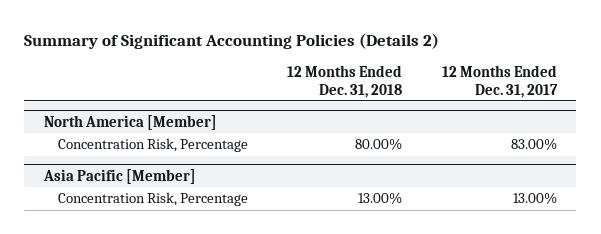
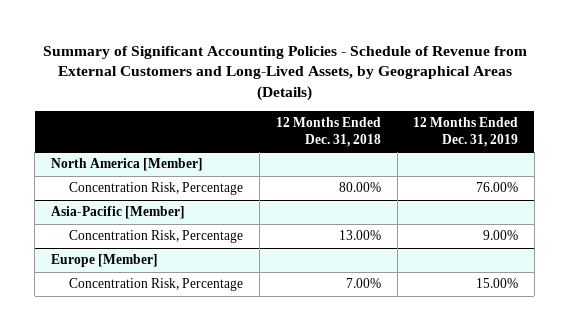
- Summary of Significant Accounting Policies (Details 2)
+ Summary of Significant Accounting Policies - Schedule of Revenue from External Customers and Long-Lived Assets, by Geographical Areas (Details)
- | 12 Months Ended Dec. 31, 2018 | 12 Months Ended Dec. 31, 2017
+ | 12 Months Ended Dec. 31, 2018 | 12 Months Ended Dec. 31, 2019
- Asia Pacific [Member]
+ Asia-Pacific [Member]
+ Europe [Member]
+ Concentration Risk, Percentage | 7.00% | 15.00%

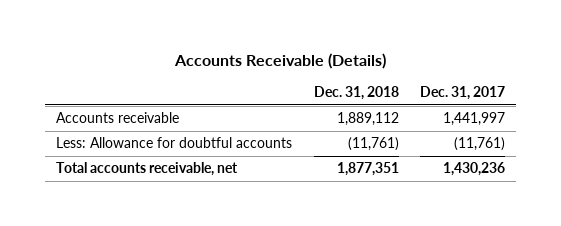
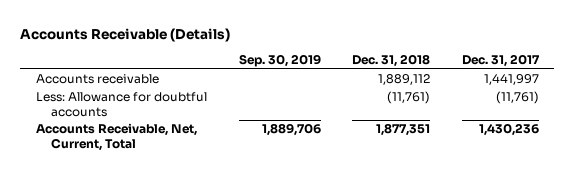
- | Dec. 31, 2018 | Dec. 31, 2017
+ | Sep. 30, 2019 | Dec. 31, 2018 | Dec. 31, 2017
- Total accounts receivable, net | 1,877,351 | 1,430,236
+ Accounts Receivable, Net, Current, Total | 1,889,706 | 1,877,351 | 1,430,236

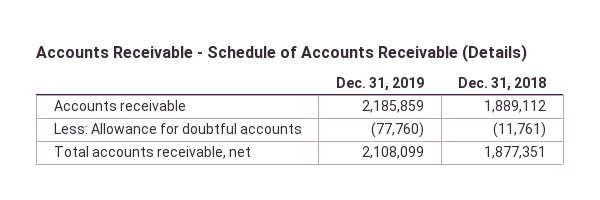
- Accounts Receivable (Details)
+ Accounts Receivable - Schedule of Accounts Receivable (Details)
- | Sep. 30, 2019 | Dec. 31, 2018 | Dec. 31, 2017
+ | Dec. 31, 2019 | Dec. 31, 2018
- Accounts Receivable, Net, Current, Total | 1,889,706 | 1,877,351 | 1,430,236
+ Total accounts receivable, net | 2,108,099 | 1,877,351

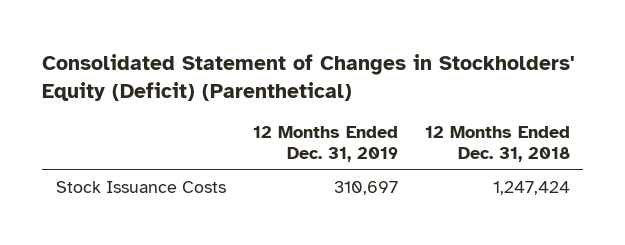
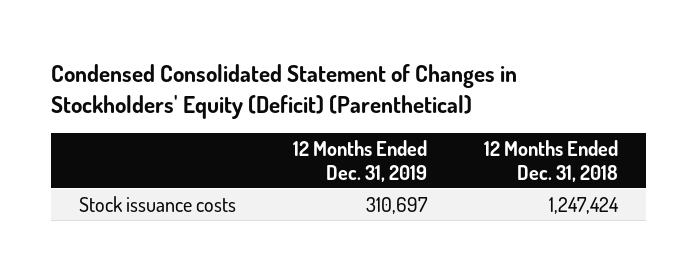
- Consolidated Statement of Changes in Stockholders' Equity (Deficit) (Parenthetical)
+ Condensed Consolidated Statement of Changes in Stockholders' Equity (Deficit) (Parenthetical)
- Stock Issuance Costs | 310,697 | 1,247,424
+ Stock issuance costs | 310,697 | 1,247,424

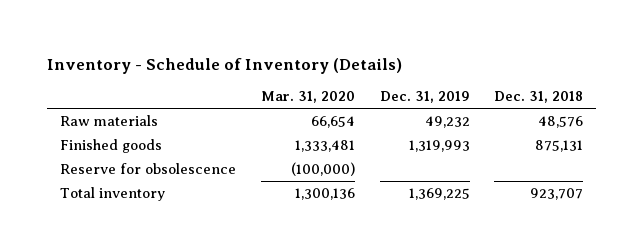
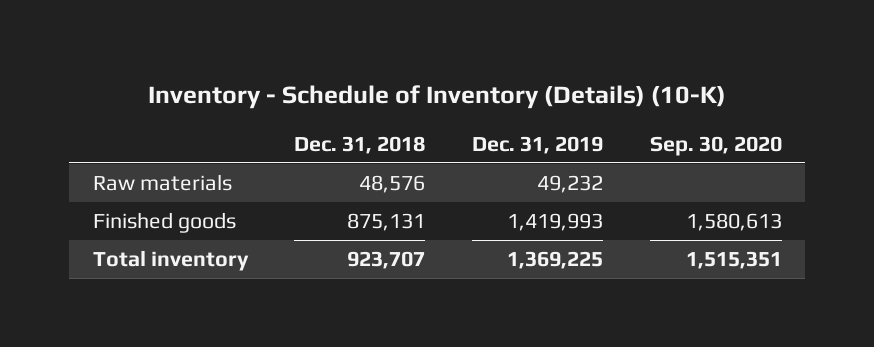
- Inventory - Schedule of Inventory (Details)
+ Inventory - Schedule of Inventory (Details) (10-K)
- | Mar. 31, 2020 | Dec. 31, 2019 | Dec. 31, 2018
+ | Dec. 31, 2018 | Dec. 31, 2019 | Sep. 30, 2020
- Finished goods | 1,333,481 | 1,319,993 | 875,131
- Reserve for obsolescence | (100,000) | |
+ Finished goods | 875,131 | 1,419,993 | 1,580,613

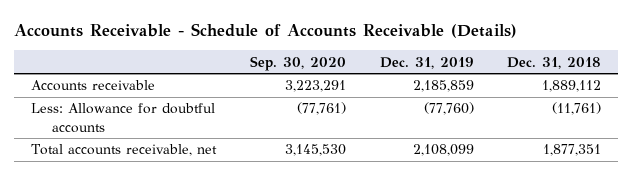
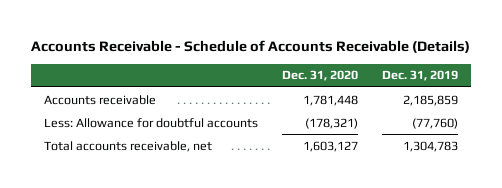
- | Sep. 30, 2020 | Dec. 31, 2019 | Dec. 31, 2018
+ | Dec. 31, 2020 | Dec. 31, 2019
- Total accounts receivable, net | 3,145,530 | 2,108,099 | 1,877,351
+ Total accounts receivable, net | 1,603,127 | 1,304,783

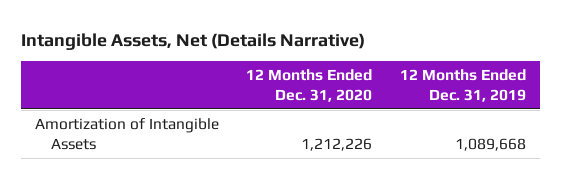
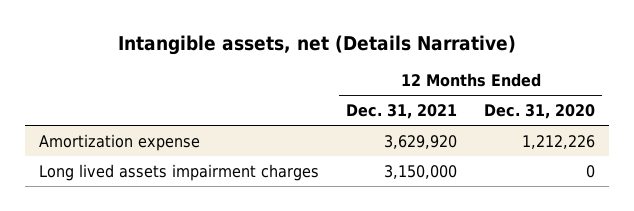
- Intangible Assets, Net (Details Narrative)
+ Intangible assets, net (Details Narrative)
- | 12 Months Ended Dec. 31, 2020 | 12 Months Ended Dec. 31, 2019
+ | 12 Months Ended Dec. 31, 2021 | 12 Months Ended Dec. 31, 2020
- Amortization of Intangible Assets | 1,212,226 | 1,089,668
+ Amortization expense | 3,629,920 | 1,212,226
+ Long lived assets impairment charges | 3,150,000 | 0

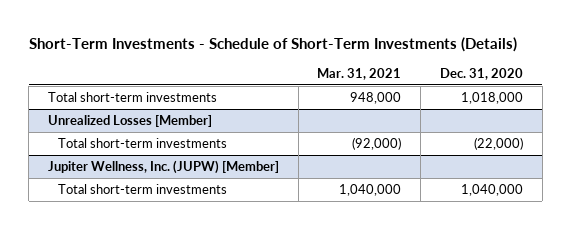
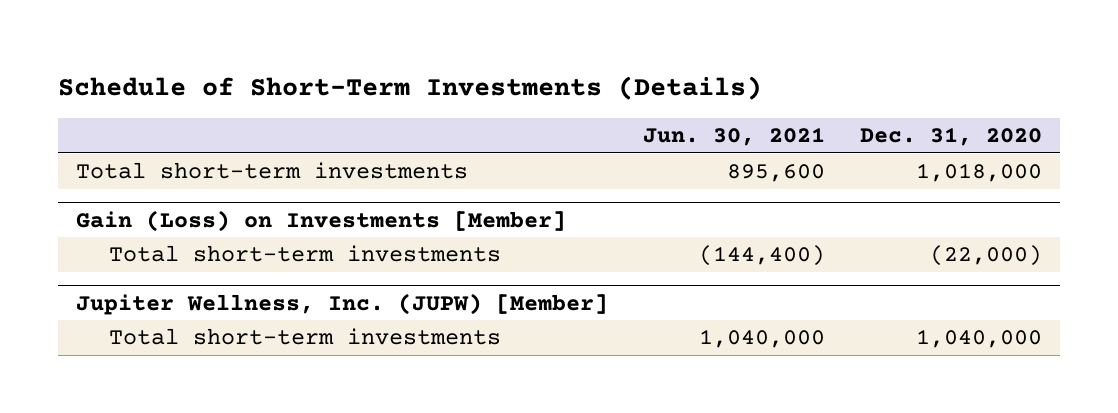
- Short-Term Investments - Schedule of Short-Term Investments (Details)
+ Schedule of Short-Term Investments (Details)
- | Mar. 31, 2021 | Dec. 31, 2020
+ | Jun. 30, 2021 | Dec. 31, 2020
- Unrealized Losses [Member]
+ Gain (Loss) on Investments [Member]

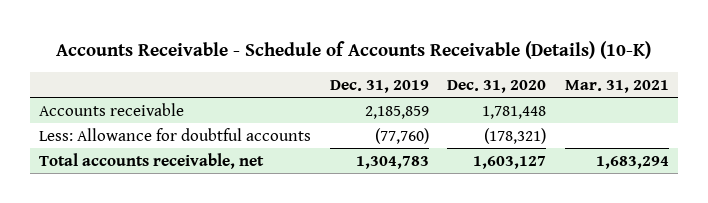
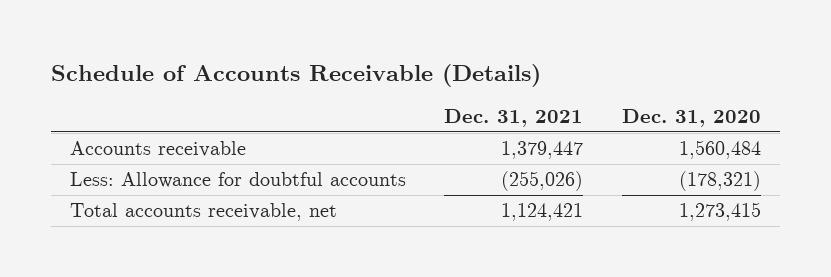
- Accounts Receivable - Schedule of Accounts Receivable (Details) (10-K)
+ Schedule of Accounts Receivable (Details)
- | Dec. 31, 2019 | Dec. 31, 2020 | Mar. 31, 2021
+ | Dec. 31, 2021 | Dec. 31, 2020
- Accounts receivable | 2,185,859 | 1,781,448 |
+ Accounts receivable | 1,379,447 | 1,560,484
- Total accounts receivable, net | 1,304,783 | 1,603,127 | 1,683,294
+ Total accounts receivable, net | 1,124,421 | 1,273,415

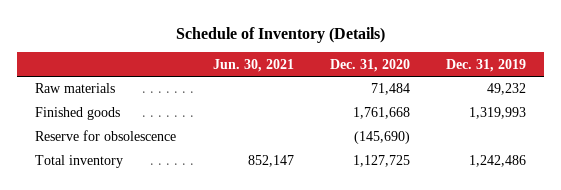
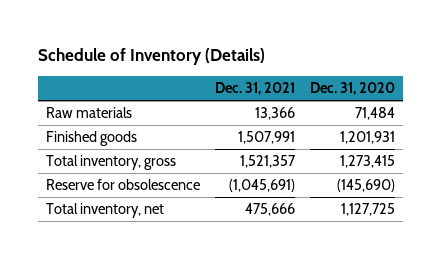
- | Jun. 30, 2021 | Dec. 31, 2020 | Dec. 31, 2019
+ | Dec. 31, 2021 | Dec. 31, 2020
- Finished goods | | 1,761,668 | 1,319,993
+ Finished goods | 1,507,991 | 1,201,931
+ Total inventory, gross | 1,521,357 | 1,273,415
- Total inventory | 852,147 | 1,127,725 | 1,242,486
+ Total inventory, net | 475,666 | 1,127,725

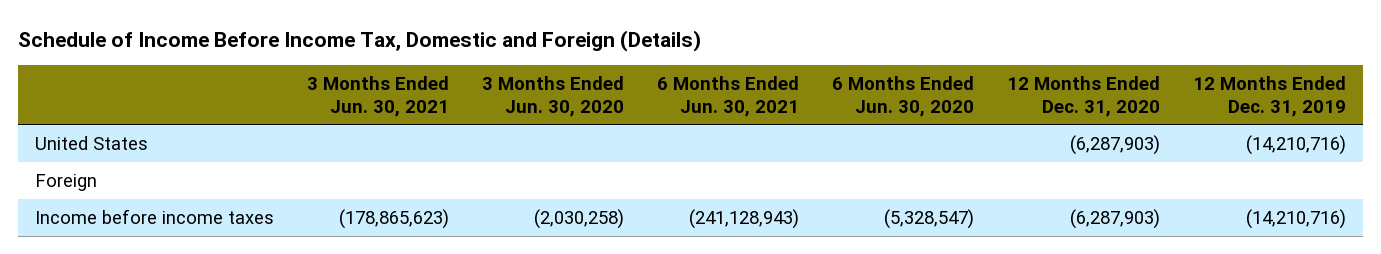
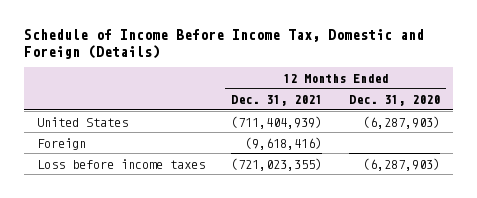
- | 3 Months Ended Jun. 30, 2021 | 3 Months Ended Jun. 30, 2020 | 6 Months Ended Jun. 30, 2021 | 6 Months Ended Jun. 30, 2020 | 12 Months Ended Dec. 31, 2020 | 12 Months Ended Dec. 31, 2019
+ | 12 Months Ended Dec. 31, 2021 | 12 Months Ended Dec. 31, 2020
- Income before income taxes | (178,865,623) | (2,030,258) | (241,128,943) | (5,328,547) | (6,287,903) | (14,210,716)
+ Loss before income taxes | (721,023,355) | (6,287,903)

